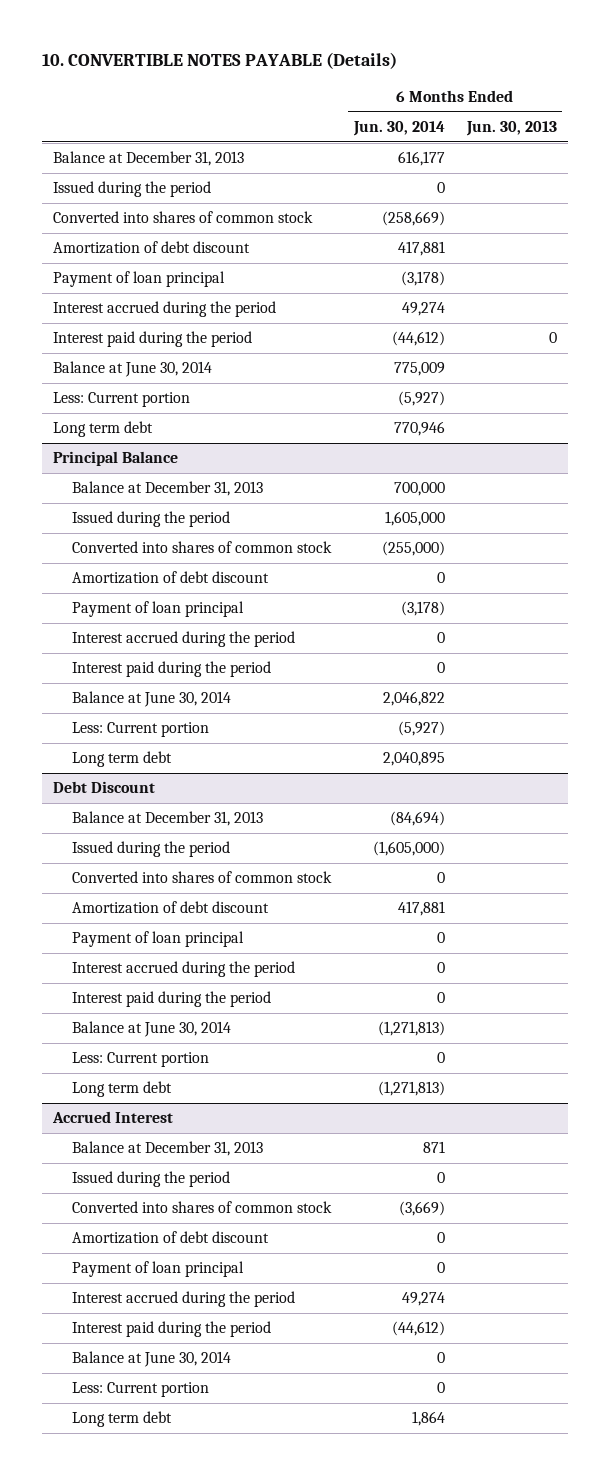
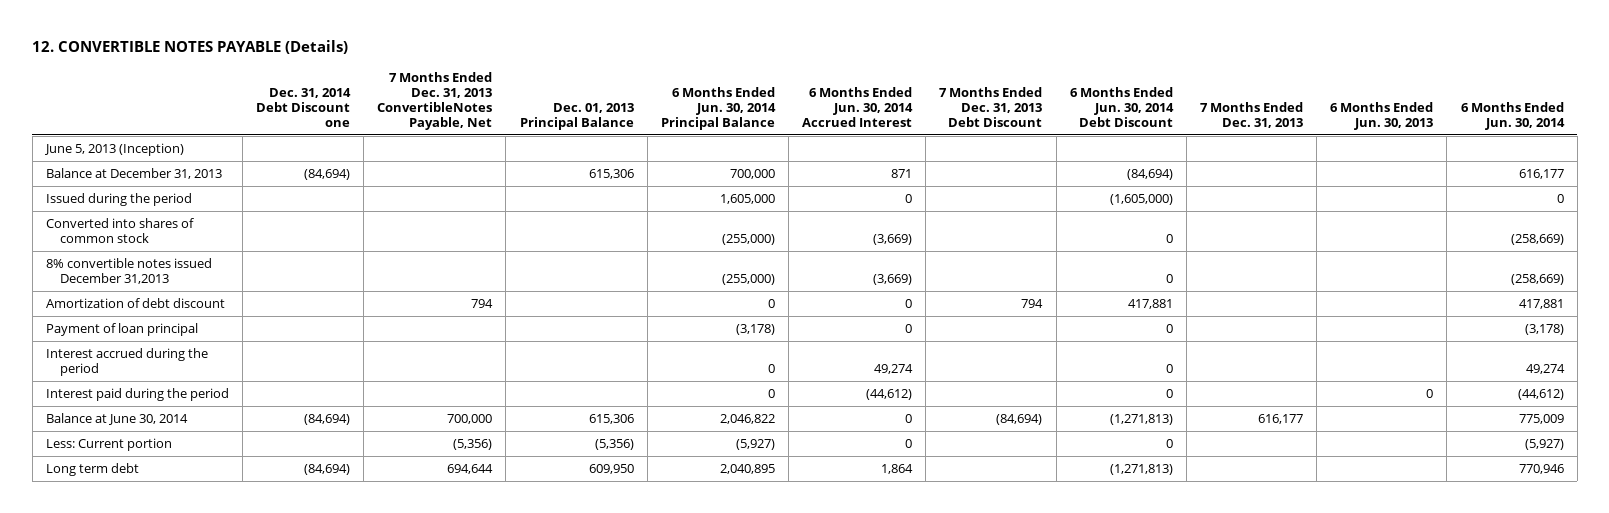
- 10. CONVERTIBLE NOTES PAYABLE (Details)
+ 12. CONVERTIBLE NOTES PAYABLE (Details)
- | 6 Months Ended Jun. 30, 2014 | 6 Months Ended Jun. 30, 2013
+ | Dec. 31, 2014 Debt Discount one | 7 Months Ended Dec. 31, 2013 ConvertibleNotes Payable, Net | Dec. 01, 2013 Principal Balance | 6 Months Ended Jun. 30, 2014 Principal Balance | 6 Months Ended Jun. 30, 2014 Accrued Interest | 7 Months Ended Dec. 31, 2013 Debt Discount | 6 Months Ended Jun. 30, 2014 Debt Discount | 7 Months Ended Dec. 31, 2013 | 6 Months Ended Jun. 30, 2013 | 6 Months Ended Jun. 30, 2014
+ June 5, 2013 (Inception)
+ 8% convertible notes issued December 31,2013 | | | | (255,000) | (3,669) | | 0 | | | (258,669)
- Principal Balance
- Balance at December 31, 2013 | 700,000 |
- Issued during the period | 1,605,000 |
- Converted into shares of common stock | (255,000) |
- Amortization of debt discount | 0 |
- Payment of loan principal | (3,178) |
- Interest accrued during the period | 0 |
- Interest paid during the period | 0 |
- Balance at June 30, 2014 | 2,046,822 |
- Less: Current portion | (5,927) |
- Long term debt | 2,040,895 |
- Debt Discount
- Balance at December 31, 2013 | (84,694) |
- Issued during the period | (1,605,000) |
- Converted into shares of common stock | 0 |
- Amortization of debt discount | 417,881 |
- Payment of loan principal | 0 |
- Interest accrued during the period | 0 |
- Interest paid during the period | 0 |
- Balance at June 30, 2014 | (1,271,813) |
- Less: Current portion | 0 |
- Long term debt | (1,271,813) |
- Accrued Interest
- Balance at December 31, 2013 | 871 |
- Issued during the period | 0 |
- Converted into shares of common stock | (3,669) |
- Amortization of debt discount | 0 |
- Payment of loan principal | 0 |
- Interest accrued during the period | 49,274 |
- Interest paid during the period | (44,612) |
- Balance at June 30, 2014 | 0 |
- Less: Current portion | 0 |
- Long term debt | 1,864 |

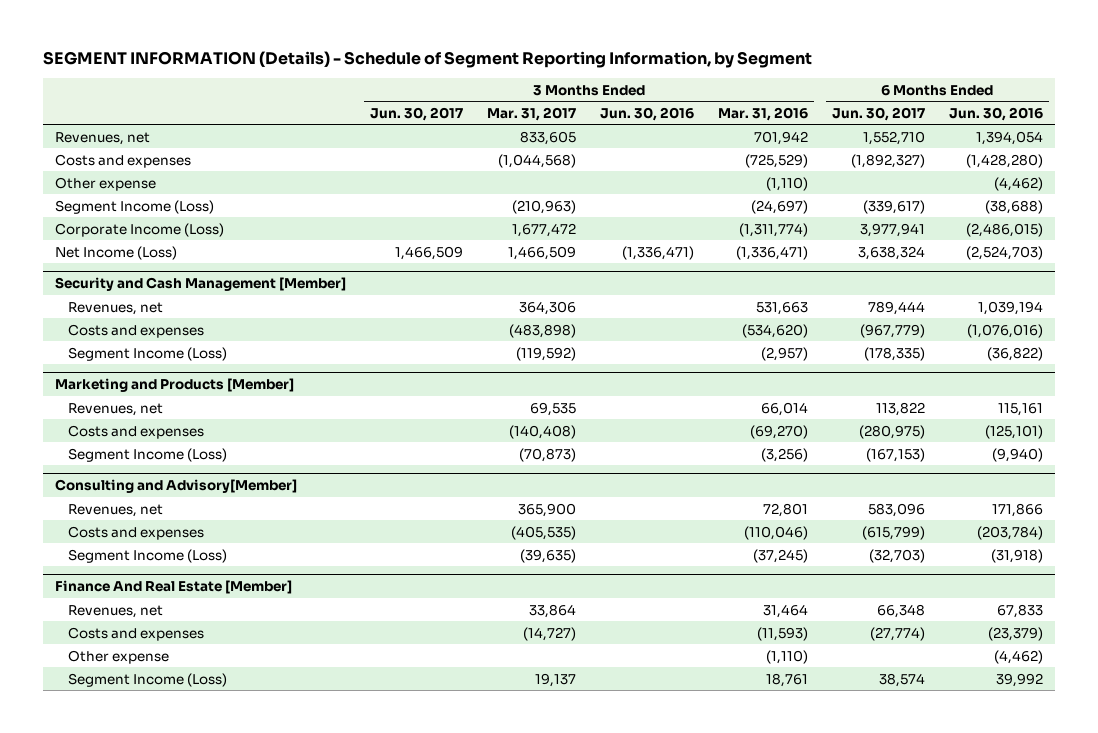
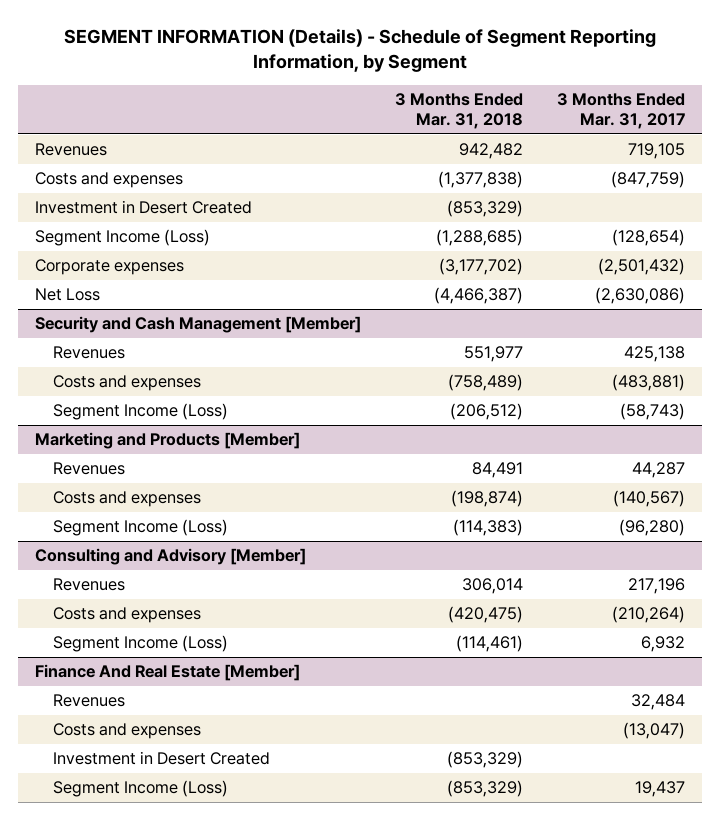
- | 3 Months Ended Jun. 30, 2017 | 3 Months Ended Mar. 31, 2017 | 3 Months Ended Jun. 30, 2016 | 3 Months Ended Mar. 31, 2016 | 6 Months Ended Jun. 30, 2017 | 6 Months Ended Jun. 30, 2016
+ | 3 Months Ended Mar. 31, 2018 | 3 Months Ended Mar. 31, 2017
- Revenues, net | | 833,605 | | 701,942 | 1,552,710 | 1,394,054
- Costs and expenses | | (1,044,568) | | (725,529) | (1,892,327) | (1,428,280)
- Other expense | | | | (1,110) | | (4,462)
- Segment Income (Loss) | | (210,963) | | (24,697) | (339,617) | (38,688)
- Corporate Income (Loss) | | 1,677,472 | | (1,311,774) | 3,977,941 | (2,486,015)
- Net Income (Loss) | 1,466,509 | 1,466,509 | (1,336,471) | (1,336,471) | 3,638,324 | (2,524,703)
+ Revenues | 942,482 | 719,105
+ Costs and expenses | (1,377,838) | (847,759)
+ Investment in Desert Created | (853,329) |
+ Segment Income (Loss) | (1,288,685) | (128,654)
+ Corporate expenses | (3,177,702) | (2,501,432)
+ Net Loss | (4,466,387) | (2,630,086)
@ Security and Cash Management [Member]
- Revenues, net | | 364,306 | | 531,663 | 789,444 | 1,039,194
- Costs and expenses | | (483,898) | | (534,620) | (967,779) | (1,076,016)
- Segment Income (Loss) | | (119,592) | | (2,957) | (178,335) | (36,822)
+ Revenues | 551,977 | 425,138
+ Costs and expenses | (758,489) | (483,881)
+ Segment Income (Loss) | (206,512) | (58,743)
@ Marketing and Products [Member]
- Revenues, net | | 69,535 | | 66,014 | 113,822 | 115,161
- Costs and expenses | | (140,408) | | (69,270) | (280,975) | (125,101)
- Segment Income (Loss) | | (70,873) | | (3,256) | (167,153) | (9,940)
- Consulting and Advisory[Member]
- Revenues, net | | 365,900 | | 72,801 | 583,096 | 171,866
- Costs and expenses | | (405,535) | | (110,046) | (615,799) | (203,784)
- Segment Income (Loss) | | (39,635) | | (37,245) | (32,703) | (31,918)
@ Marketing and Products [Member]
+ Revenues | 84,491 | 44,287
+ Costs and expenses | (198,874) | (140,567)
+ Segment Income (Loss) | (114,383) | (96,280)
+ Consulting and Advisory [Member]
+ Revenues | 306,014 | 217,196
+ Costs and expenses | (420,475) | (210,264)
+ Segment Income (Loss) | (114,461) | 6,932
@ Finance And Real Estate [Member]
- Revenues, net | | 33,864 | | 31,464 | 66,348 | 67,833
- Costs and expenses | | (14,727) | | (11,593) | (27,774) | (23,379)
- Other expense | | | | (1,110) | | (4,462)
- Segment Income (Loss) | | 19,137 | | 18,761 | 38,574 | 39,992
+ Revenues | | 32,484
+ Costs and expenses | | (13,047)
+ Investment in Desert Created | (853,329) |
+ Segment Income (Loss) | (853,329) | 19,437

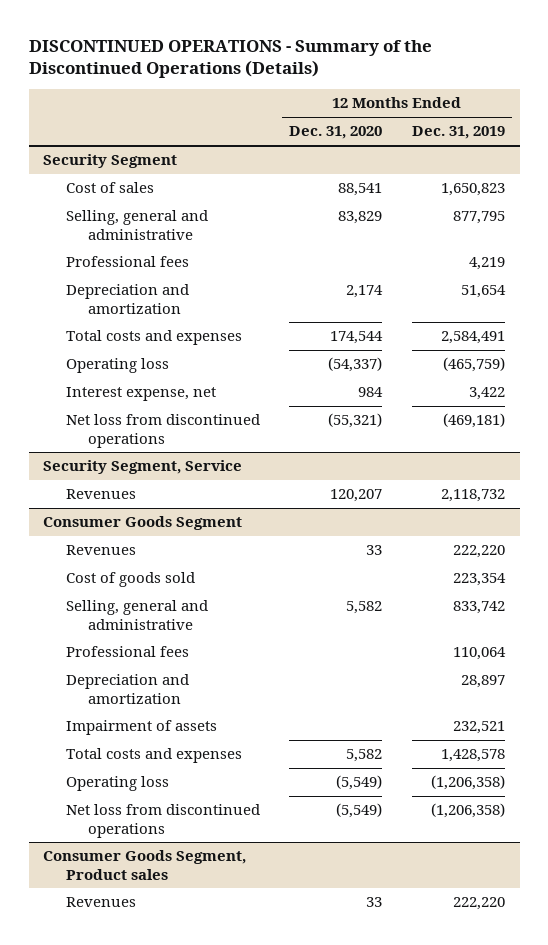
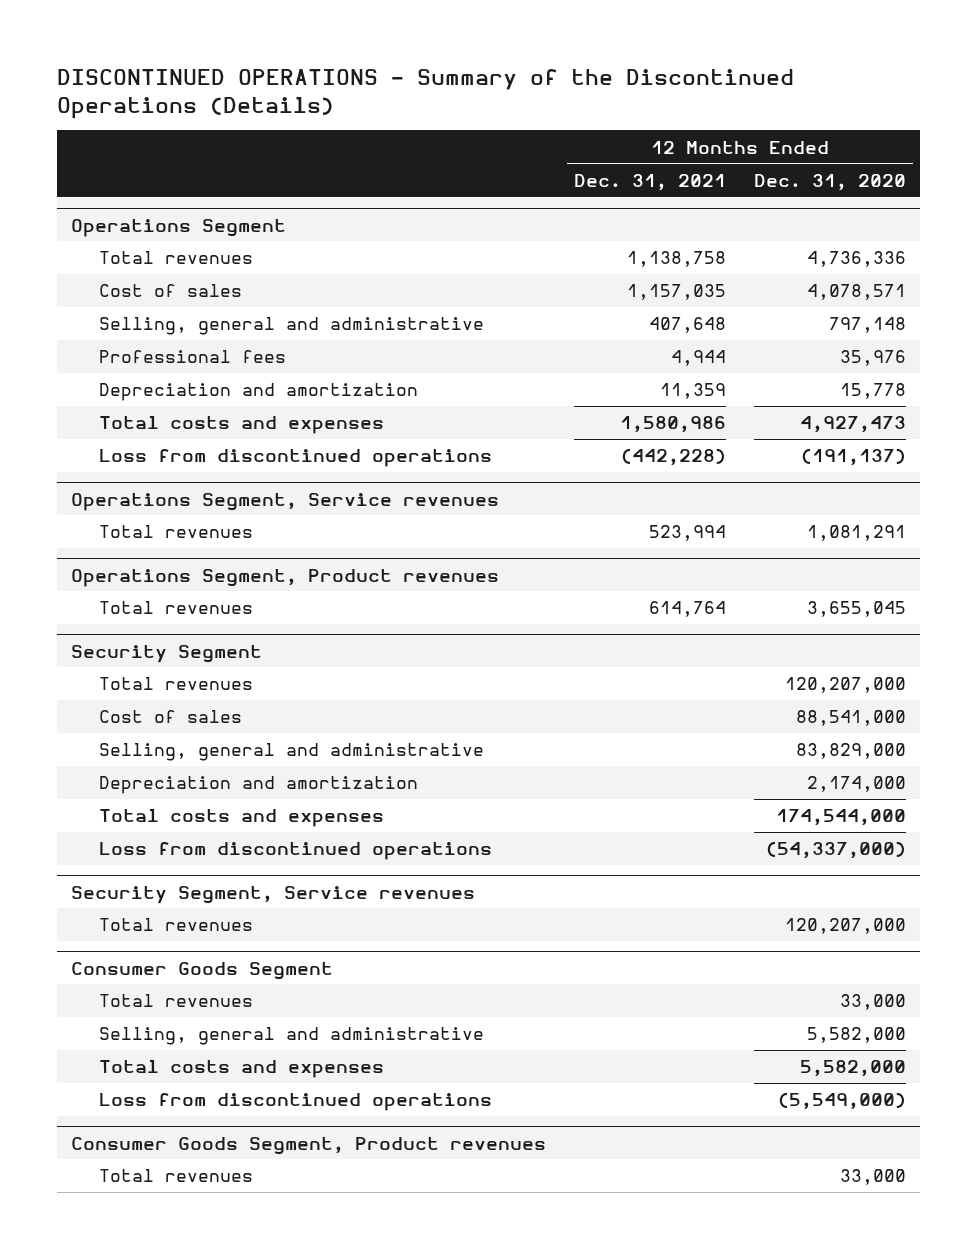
- | 12 Months Ended Dec. 31, 2020 | 12 Months Ended Dec. 31, 2019
+ | 12 Months Ended Dec. 31, 2021 | 12 Months Ended Dec. 31, 2020
+ Operations Segment
+ Total revenues | 1,138,758 | 4,736,336
+ Cost of sales | 1,157,035 | 4,078,571
+ Selling, general and administrative | 407,648 | 797,148
+ Professional fees | 4,944 | 35,976
+ Depreciation and amortization | 11,359 | 15,778
+ Total costs and expenses | 1,580,986 | 4,927,473
+ Loss from discontinued operations | (442,228) | (191,137)
+ Operations Segment, Service revenues
+ Total revenues | 523,994 | 1,081,291
+ Operations Segment, Product revenues
+ Total revenues | 614,764 | 3,655,045
@ Security Segment
- Cost of sales | 88,541 | 1,650,823
- Selling, general and administrative | 83,829 | 877,795
- Professional fees | | 4,219
- Depreciation and amortization | 2,174 | 51,654
- Total costs and expenses | 174,544 | 2,584,491
- Operating loss | (54,337) | (465,759)
- Interest expense, net | 984 | 3,422
- Net loss from discontinued operations | (55,321) | (469,181)
- Security Segment, Service
- Revenues | 120,207 | 2,118,732
@ Security Segment
+ Total revenues | | 120,207,000
+ Cost of sales | | 88,541,000
+ Selling, general and administrative | | 83,829,000
+ Depreciation and amortization | | 2,174,000
+ Total costs and expenses | | 174,544,000
+ Loss from discontinued operations | | (54,337,000)
+ Security Segment, Service revenues
+ Total revenues | | 120,207,000
@ Consumer Goods Segment
- Revenues | 33 | 222,220
- Cost of goods sold | | 223,354
- Selling, general and administrative | 5,582 | 833,742
- Professional fees | | 110,064
- Depreciation and amortization | | 28,897
- Impairment of assets | | 232,521
- Total costs and expenses | 5,582 | 1,428,578
- Operating loss | (5,549) | (1,206,358)
- Net loss from discontinued operations | (5,549) | (1,206,358)
- Consumer Goods Segment, Product sales
- Revenues | 33 | 222,220
@ Consumer Goods Segment
+ Total revenues | | 33,000
+ Selling, general and administrative | | 5,582,000
+ Total costs and expenses | | 5,582,000
+ Loss from discontinued operations | | (5,549,000)
+ Consumer Goods Segment, Product revenues
+ Total revenues | | 33,000

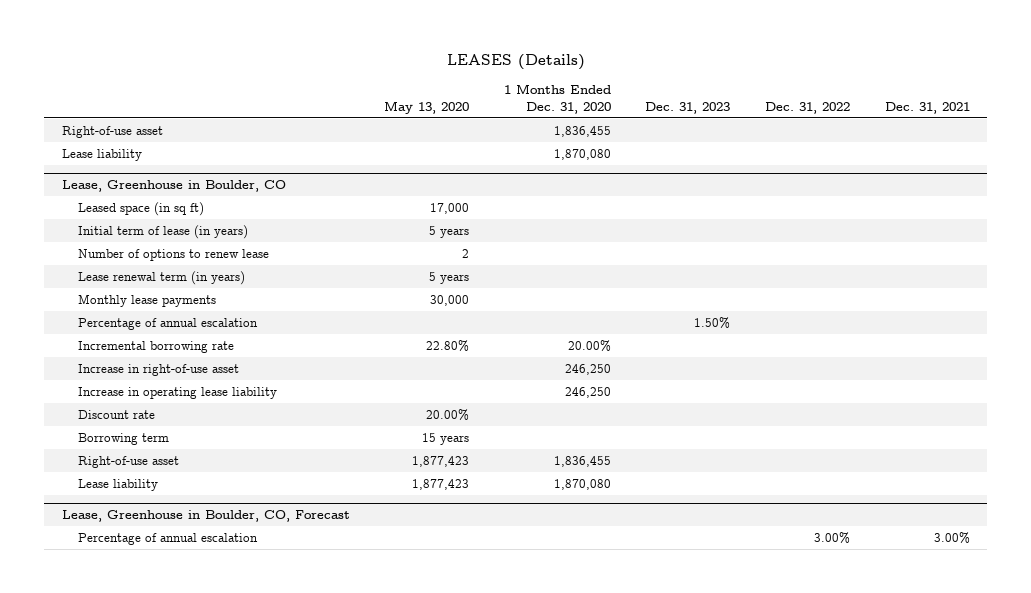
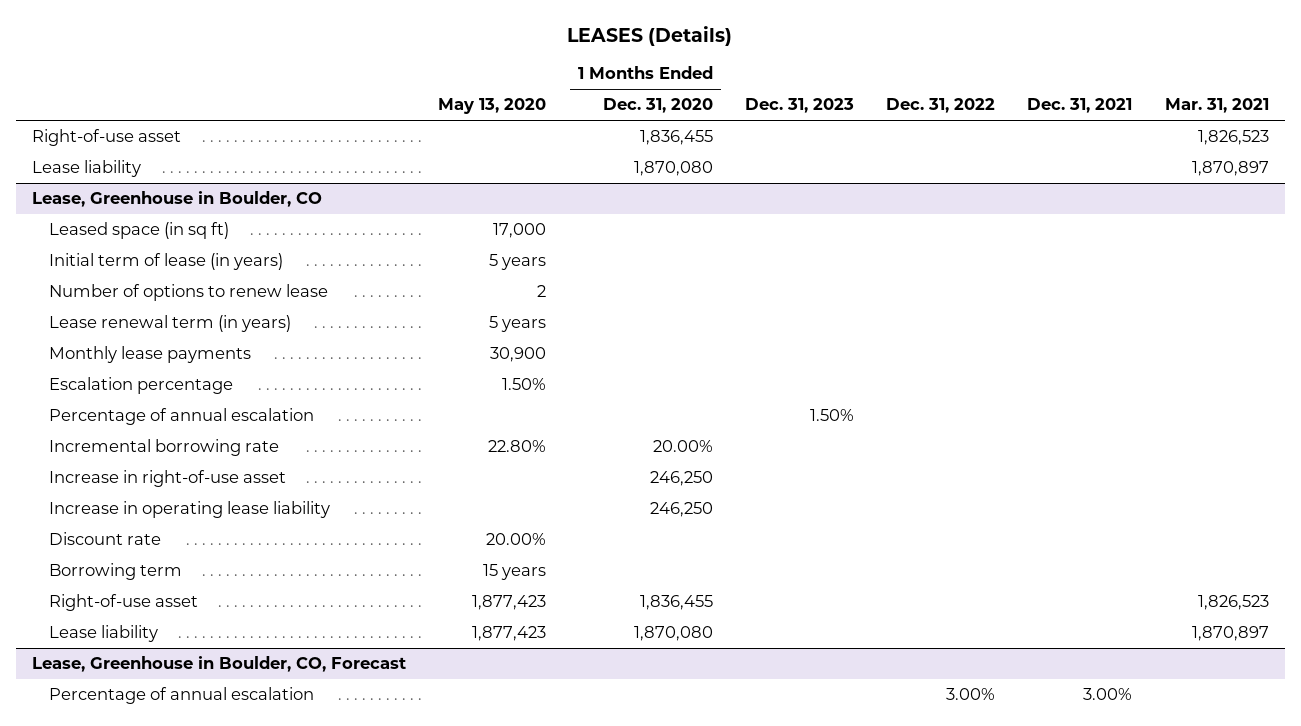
- | May 13, 2020 | 1 Months Ended Dec. 31, 2020 | Dec. 31, 2023 | Dec. 31, 2022 | Dec. 31, 2021
+ | May 13, 2020 | 1 Months Ended Dec. 31, 2020 | Dec. 31, 2023 | Dec. 31, 2022 | Dec. 31, 2021 | Mar. 31, 2021
@ Lease, Greenhouse in Boulder, CO
- Monthly lease payments | 30,000 | | | |
+ Monthly lease payments | 30,900 | | | | |
+ Escalation percentage | 1.50% | | | | |

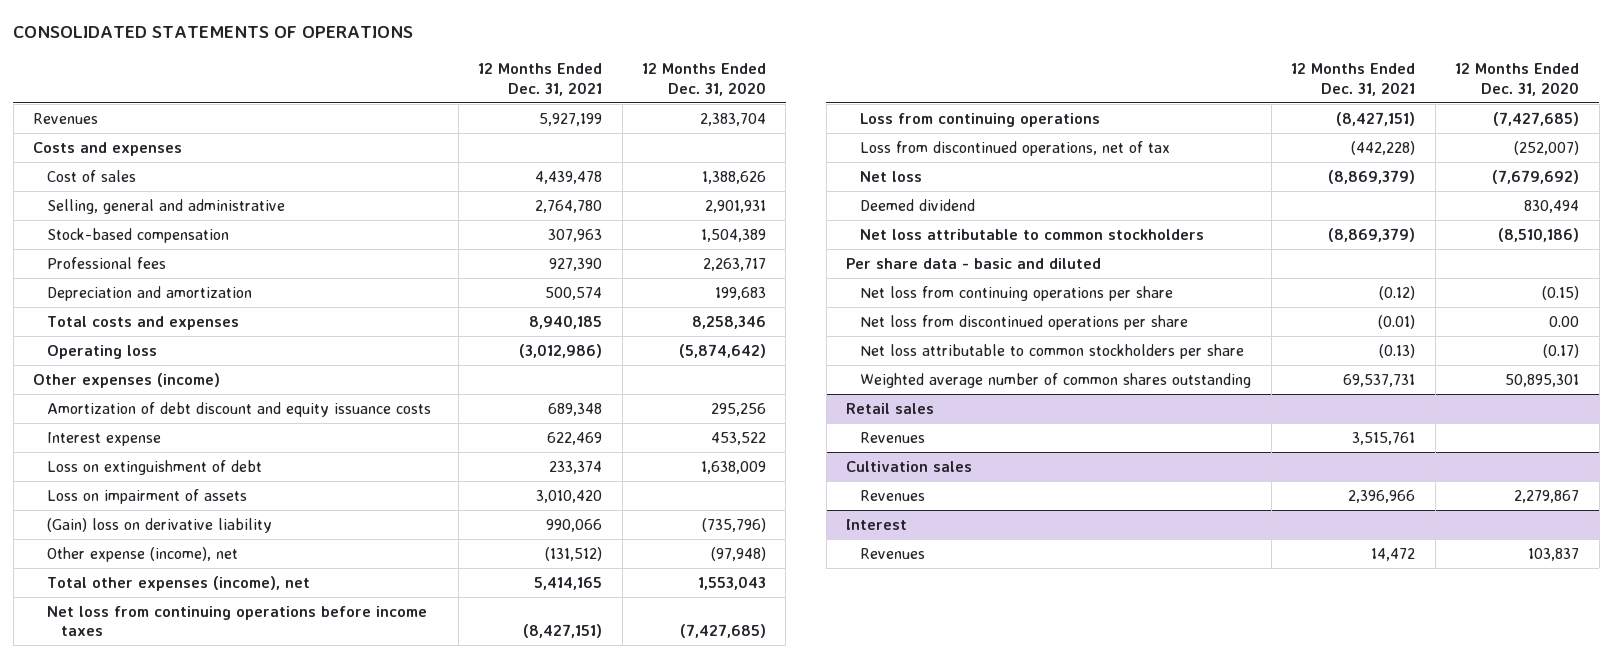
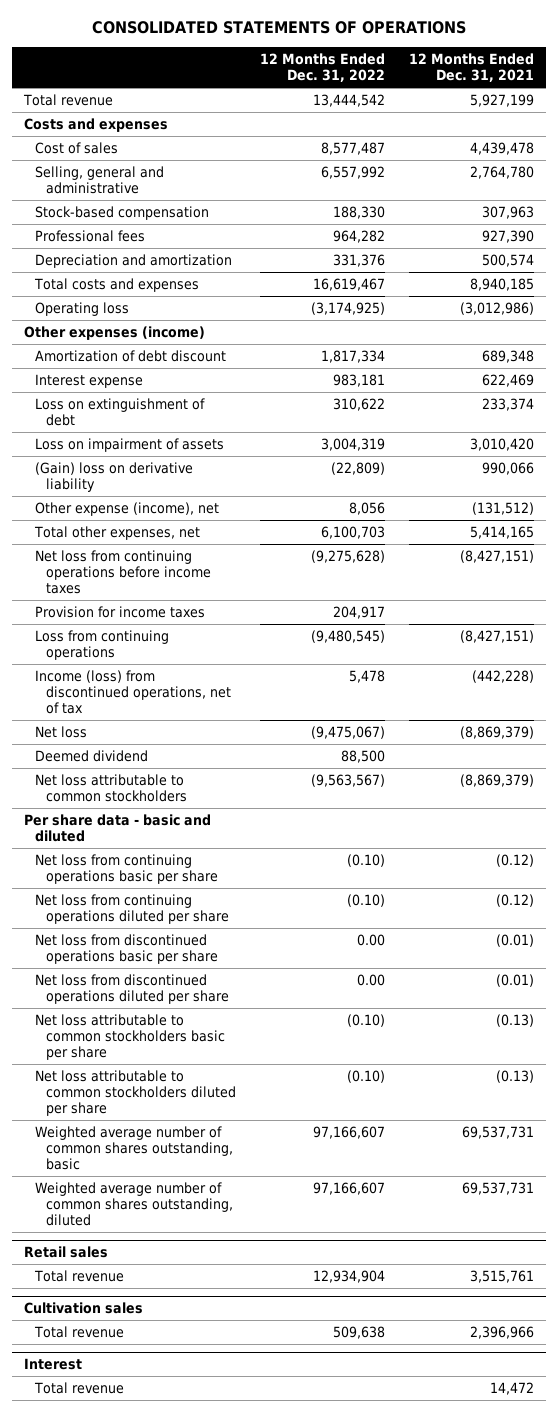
- | 12 Months Ended Dec. 31, 2021 | 12 Months Ended Dec. 31, 2020
+ | 12 Months Ended Dec. 31, 2022 | 12 Months Ended Dec. 31, 2021
- Revenues | 5,927,199 | 2,383,704
+ Total revenue | 13,444,542 | 5,927,199
- Amortization of debt discount and equity issuance costs | 689,348 | 295,256
+ Amortization of debt discount | 1,817,334 | 689,348
- Total other expenses (income), net | 5,414,165 | 1,553,043
+ Total other expenses, net | 6,100,703 | 5,414,165
+ Provision for income taxes | 204,917 |
- Loss from discontinued operations, net of tax | (442,228) | (252,007)
+ Income (loss) from discontinued operations, net of tax | 5,478 | (442,228)
- Net loss from continuing operations per share | (0.12) | (0.15)
- Net loss from discontinued operations per share | (0.01) | 0.00
- Net loss attributable to common stockholders per share | (0.13) | (0.17)
- Weighted average number of common shares outstanding | 69,537,731 | 50,895,301
+ Net loss from continuing operations basic per share | (0.10) | (0.12)
+ Net loss from continuing operations diluted per share | (0.10) | (0.12)
+ Net loss from discontinued operations basic per share | 0.00 | (0.01)
+ Net loss from discontinued operations diluted per share | 0.00 | (0.01)
+ Net loss attributable to common stockholders basic per share | (0.10) | (0.13)
+ Net loss attributable to common stockholders diluted per share | (0.10) | (0.13)
+ Weighted average number of common shares outstanding, basic | 97,166,607 | 69,537,731
+ Weighted average number of common shares outstanding, diluted | 97,166,607 | 69,537,731
@ Retail sales
- Revenues | 3,515,761 |
+ Total revenue | 12,934,904 | 3,515,761
@ Cultivation sales
- Revenues | 2,396,966 | 2,279,867
+ Total revenue | 509,638 | 2,396,966
@ Interest
- Revenues | 14,472 | 103,837
+ Total revenue | | 14,472

